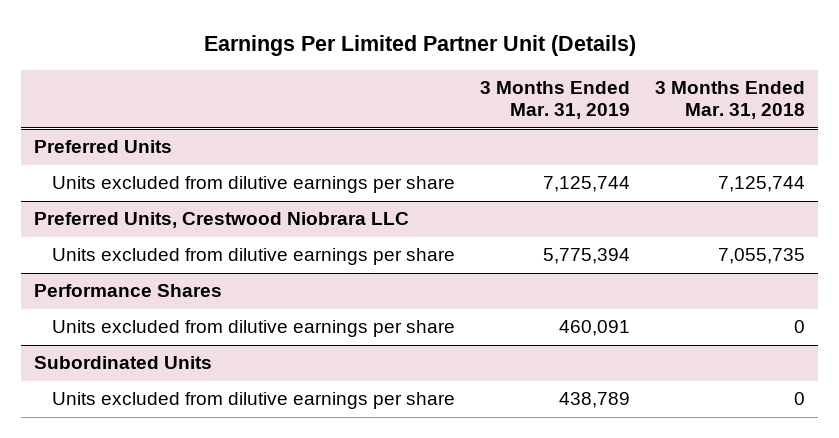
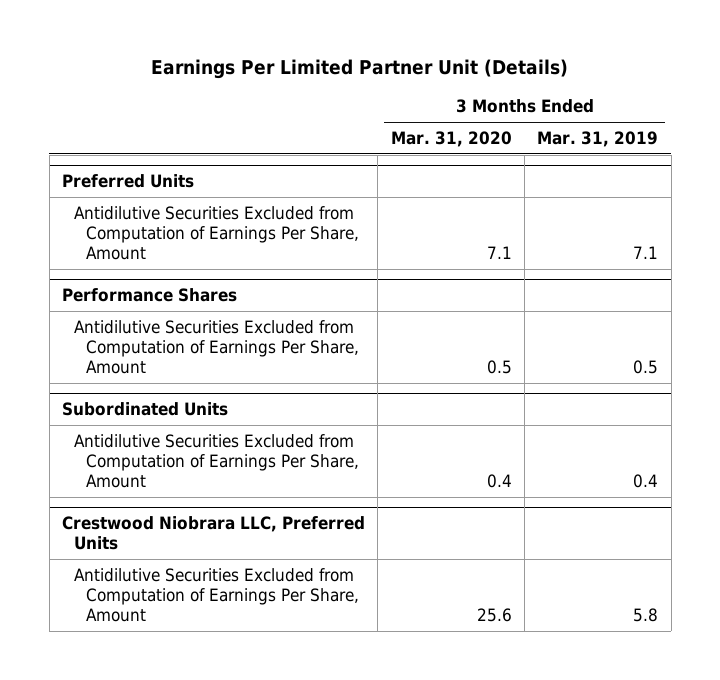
- | 3 Months Ended Mar. 31, 2019 | 3 Months Ended Mar. 31, 2018
+ | 3 Months Ended Mar. 31, 2020 | 3 Months Ended Mar. 31, 2019
@ Preferred Units
- Units excluded from dilutive earnings per share | 7,125,744 | 7,125,744
- Preferred Units, Crestwood Niobrara LLC
- Units excluded from dilutive earnings per share | 5,775,394 | 7,055,735
@ Preferred Units
+ Antidilutive Securities Excluded from Computation of Earnings Per Share, Amount | 7.1 | 7.1
@ Performance Shares
- Units excluded from dilutive earnings per share | 460,091 | 0
+ Antidilutive Securities Excluded from Computation of Earnings Per Share, Amount | 0.5 | 0.5
@ Subordinated Units
- Units excluded from dilutive earnings per share | 438,789 | 0
+ Antidilutive Securities Excluded from Computation of Earnings Per Share, Amount | 0.4 | 0.4
+ Crestwood Niobrara LLC, Preferred Units
+ Antidilutive Securities Excluded from Computation of Earnings Per Share, Amount | 25.6 | 5.8

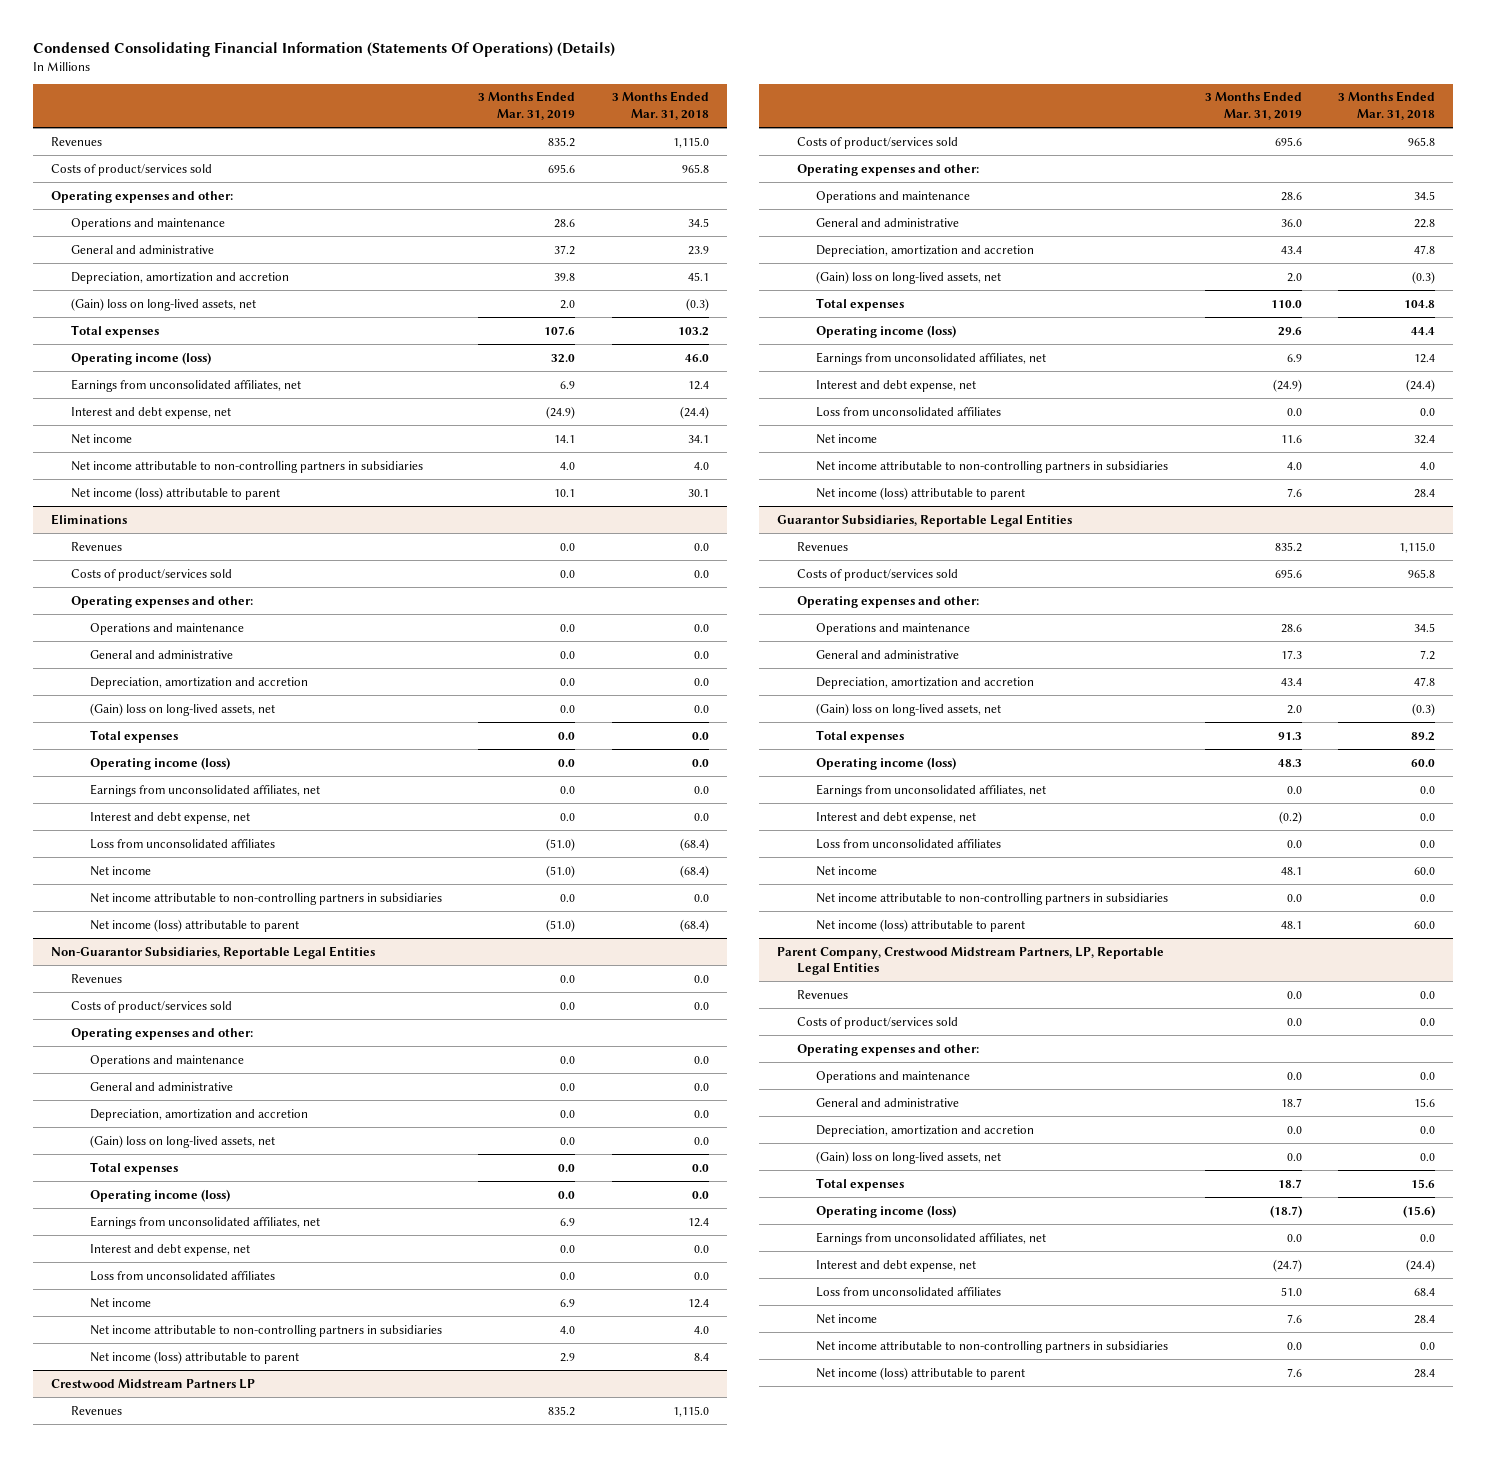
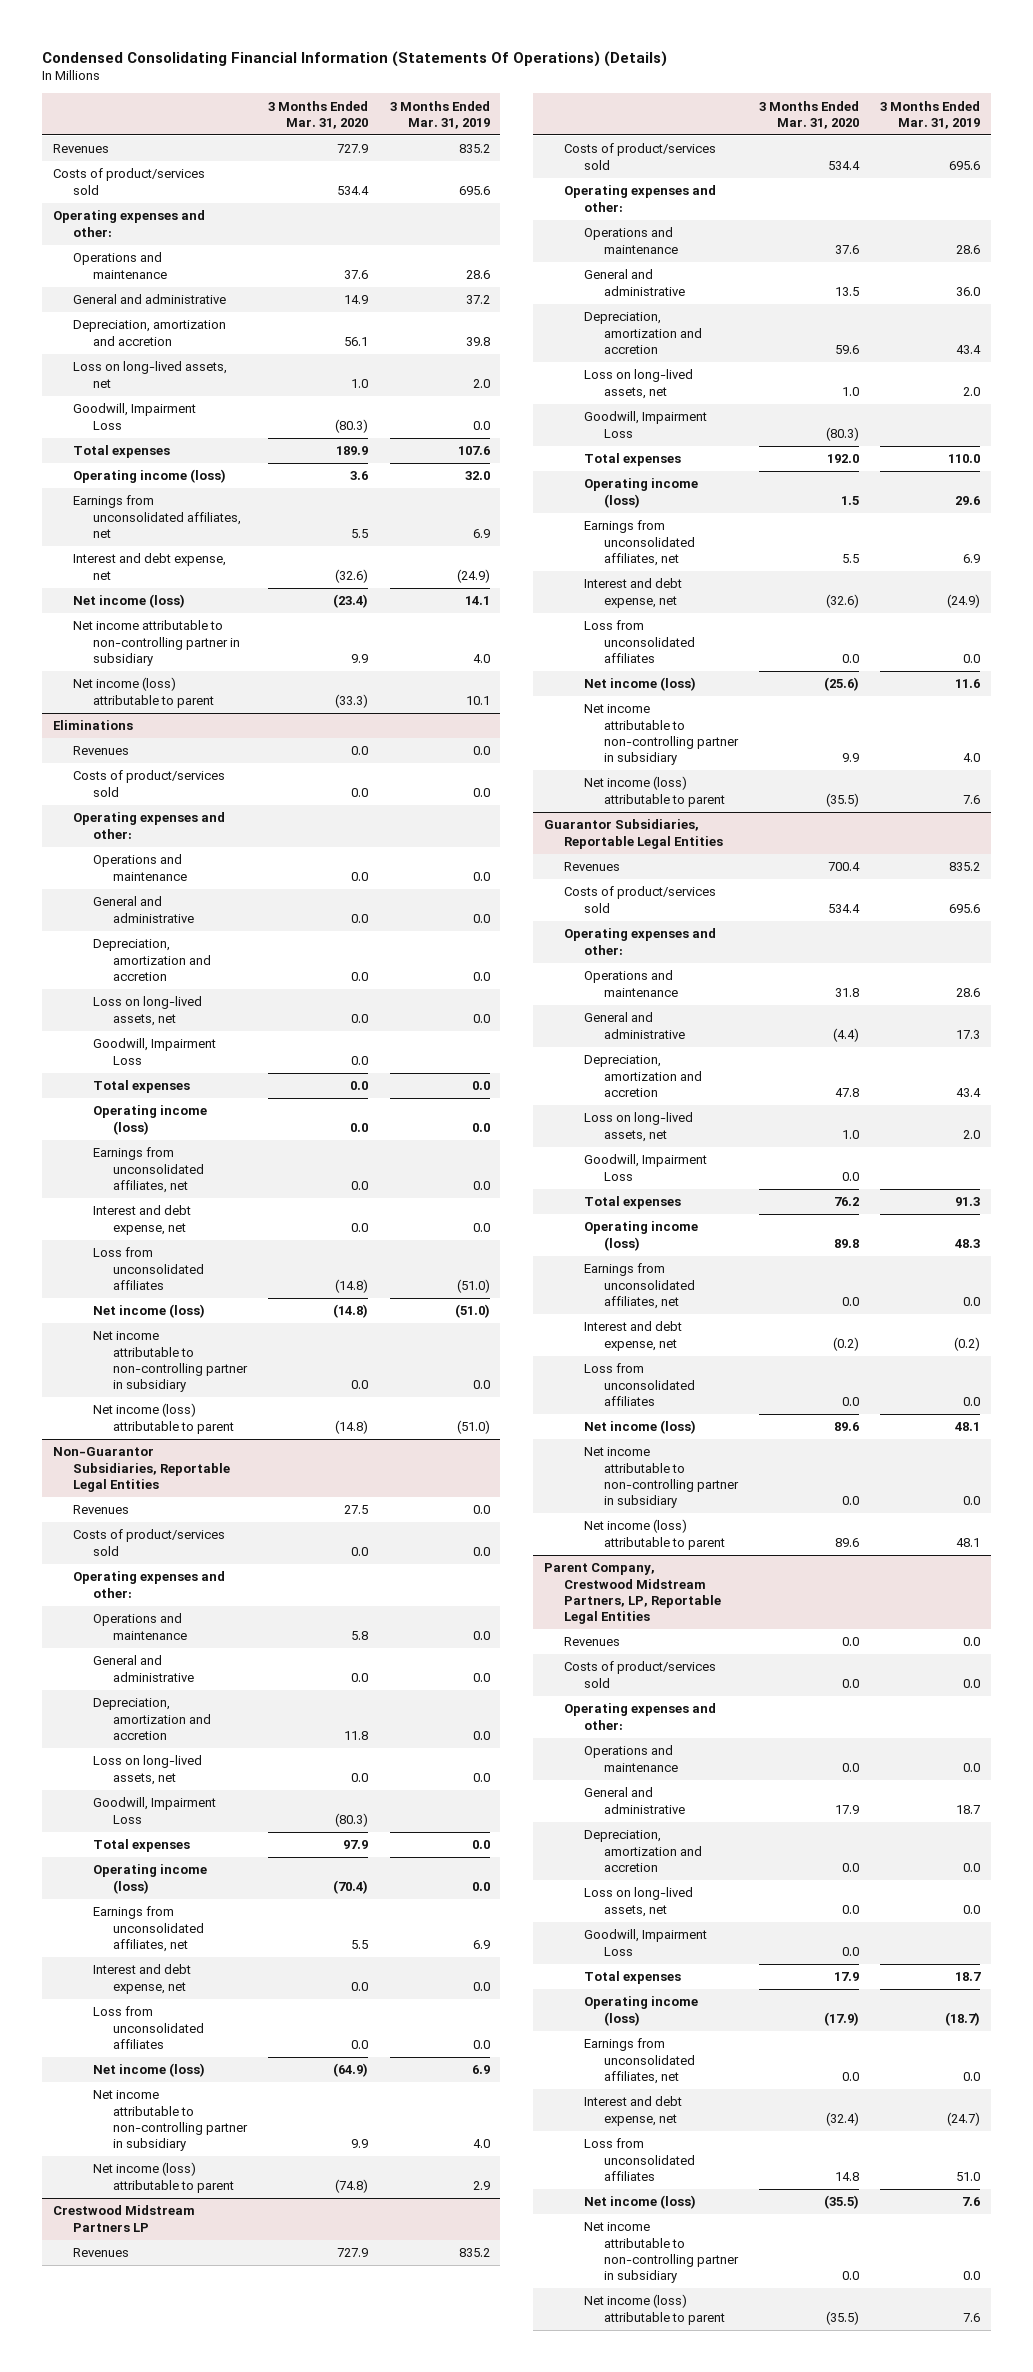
- | 3 Months Ended Mar. 31, 2019 | 3 Months Ended Mar. 31, 2018
+ | 3 Months Ended Mar. 31, 2020 | 3 Months Ended Mar. 31, 2019
- (Gain) loss on long-lived assets, net | 2.0 | (0.3)
+ Loss on long-lived assets, net | 1.0 | 2.0
+ Goodwill, Impairment Loss | (80.3) | 0.0
- Net income | 14.1 | 34.1
- Net income attributable to non-controlling partners in subsidiaries | 4.0 | 4.0
+ Net income (loss) | (23.4) | 14.1
+ Net income attributable to non-controlling partner in subsidiary | 9.9 | 4.0
@ Eliminations
- (Gain) loss on long-lived assets, net | 0.0 | 0.0
+ Loss on long-lived assets, net | 0.0 | 0.0
+ Goodwill, Impairment Loss | 0.0 |
- Net income | (51.0) | (68.4)
- Net income attributable to non-controlling partners in subsidiaries | 0.0 | 0.0
+ Net income (loss) | (14.8) | (51.0)
+ Net income attributable to non-controlling partner in subsidiary | 0.0 | 0.0
@ Non-Guarantor Subsidiaries, Reportable Legal Entities
- (Gain) loss on long-lived assets, net | 0.0 | 0.0
+ Loss on long-lived assets, net | 0.0 | 0.0
+ Goodwill, Impairment Loss | (80.3) |
- Net income | 6.9 | 12.4
- Net income attributable to non-controlling partners in subsidiaries | 4.0 | 4.0
+ Net income (loss) | (64.9) | 6.9
+ Net income attributable to non-controlling partner in subsidiary | 9.9 | 4.0
@ Crestwood Midstream Partners LP
- (Gain) loss on long-lived assets, net | 2.0 | (0.3)
+ Loss on long-lived assets, net | 1.0 | 2.0
+ Goodwill, Impairment Loss | (80.3) |
- Net income | 11.6 | 32.4
- Net income attributable to non-controlling partners in subsidiaries | 4.0 | 4.0
+ Net income (loss) | (25.6) | 11.6
+ Net income attributable to non-controlling partner in subsidiary | 9.9 | 4.0
@ Guarantor Subsidiaries, Reportable Legal Entities
- (Gain) loss on long-lived assets, net | 2.0 | (0.3)
+ Loss on long-lived assets, net | 1.0 | 2.0
+ Goodwill, Impairment Loss | 0.0 |
- Net income | 48.1 | 60.0
- Net income attributable to non-controlling partners in subsidiaries | 0.0 | 0.0
+ Net income (loss) | 89.6 | 48.1
+ Net income attributable to non-controlling partner in subsidiary | 0.0 | 0.0
@ Parent Company, Crestwood Midstream Partners, LP, Reportable Legal Entities
- (Gain) loss on long-lived assets, net | 0.0 | 0.0
+ Loss on long-lived assets, net | 0.0 | 0.0
+ Goodwill, Impairment Loss | 0.0 |
- Net income | 7.6 | 28.4
- Net income attributable to non-controlling partners in subsidiaries | 0.0 | 0.0
+ Net income (loss) | (35.5) | 7.6
+ Net income attributable to non-controlling partner in subsidiary | 0.0 | 0.0

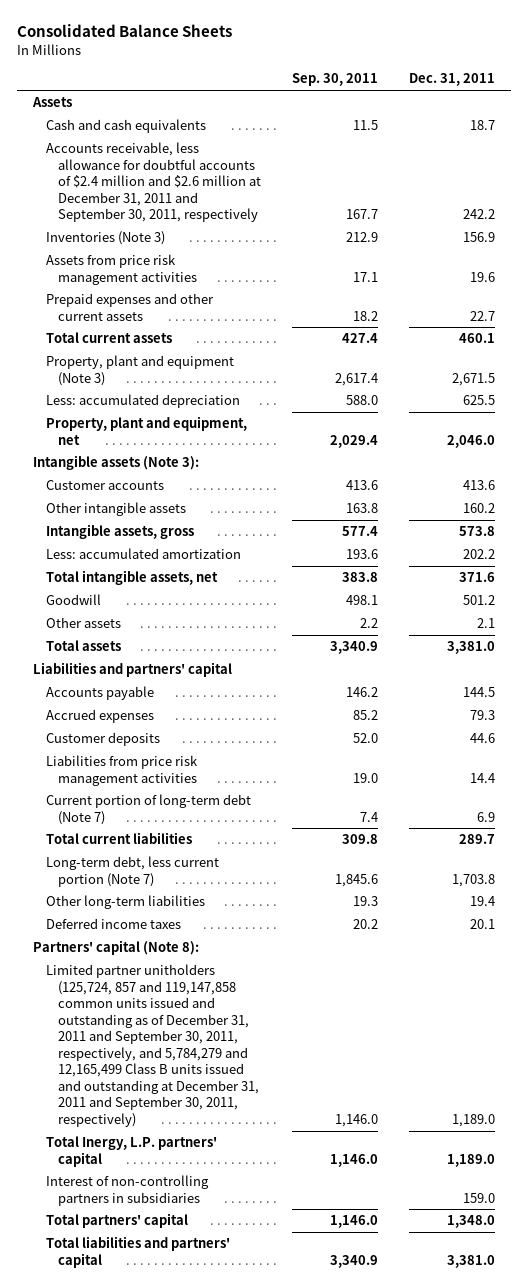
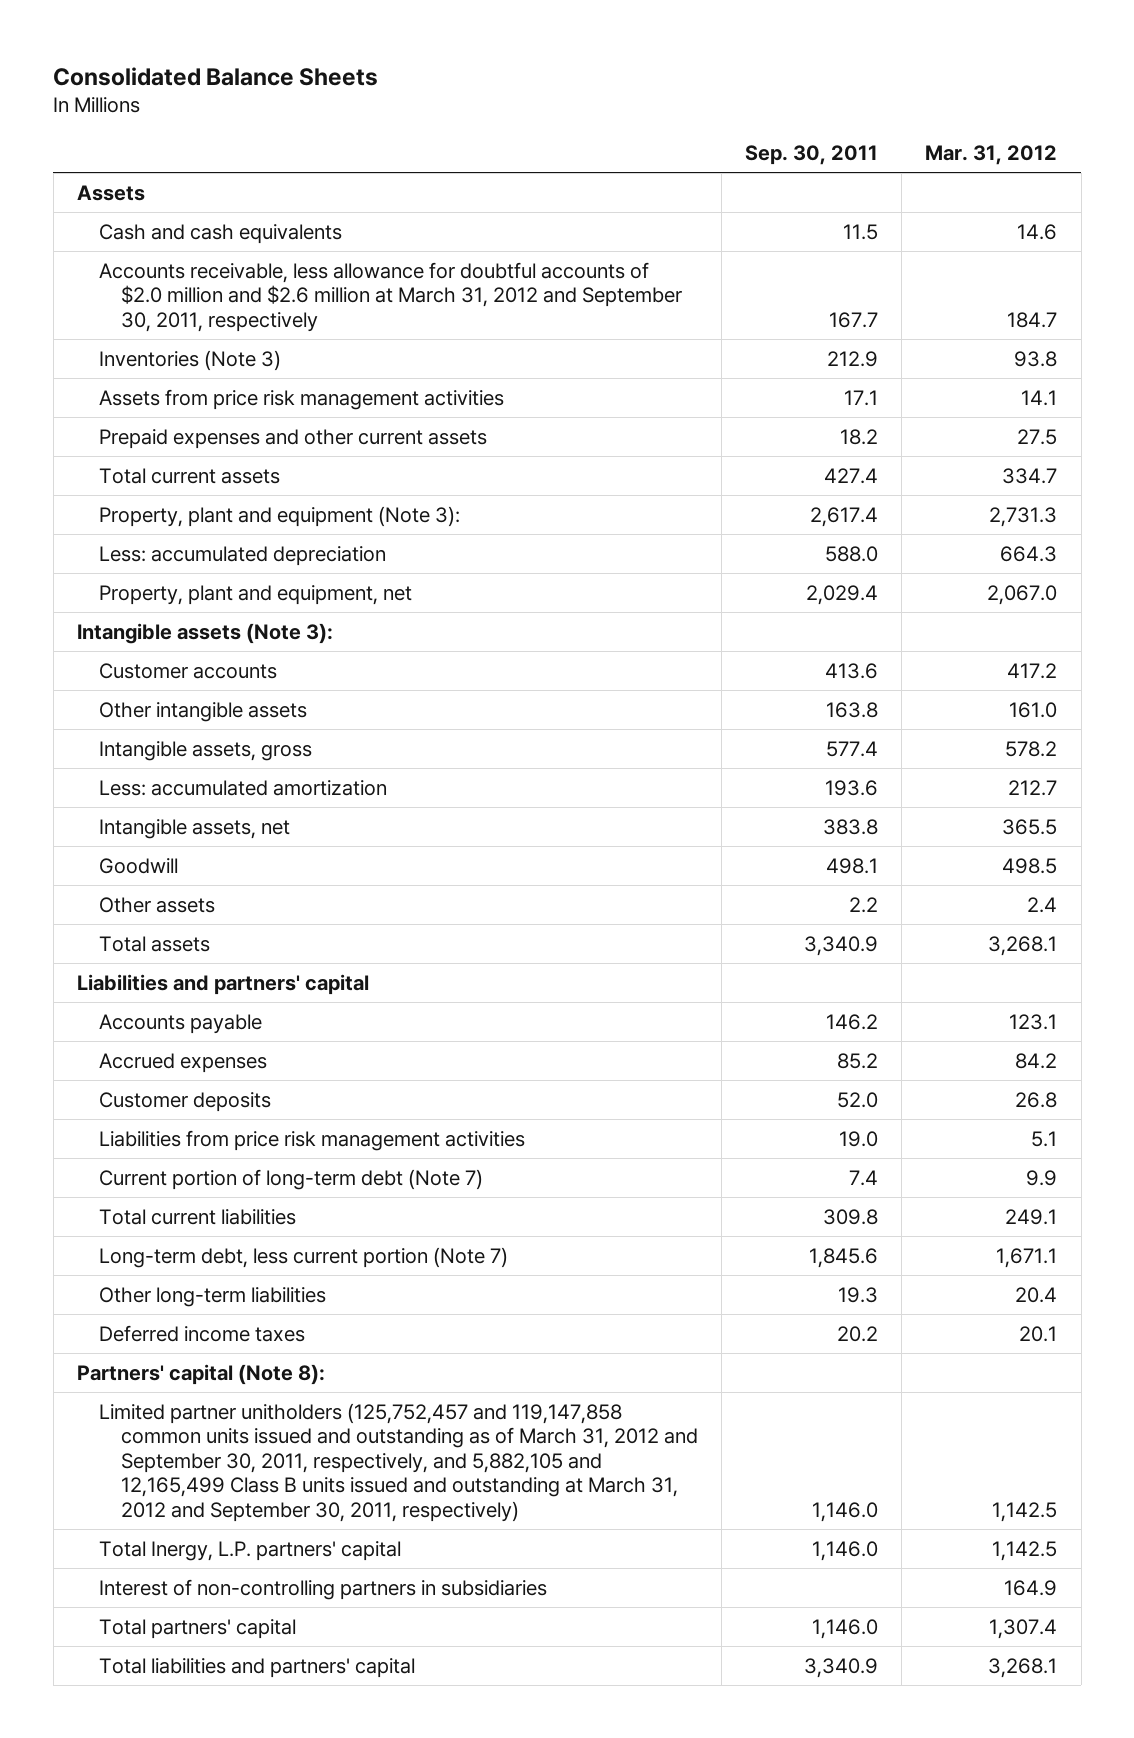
- | Sep. 30, 2011 | Dec. 31, 2011
+ | Sep. 30, 2011 | Mar. 31, 2012
- Accounts receivable, less allowance for doubtful accounts of $2.4 million and $2.6 million at December 31, 2011 and September 30, 2011, respectively | 167.7 | 242.2
+ Accounts receivable, less allowance for doubtful accounts of $2.0 million and $2.6 million at March 31, 2012 and September 30, 2011, respectively | 167.7 | 184.7
- Property, plant and equipment (Note 3) | 2,617.4 | 2,671.5
+ Property, plant and equipment (Note 3): | 2,617.4 | 2,731.3
- Total intangible assets, net | 383.8 | 371.6
+ Intangible assets, net | 383.8 | 365.5
- Limited partner unitholders (125,724, 857 and 119,147,858 common units issued and outstanding as of December 31, 2011 and September 30, 2011, respectively, and 5,784,279 and 12,165,499 Class B units issued and outstanding at December 31, 2011 and September 30, 2011, respectively) | 1,146.0 | 1,189.0
+ Limited partner unitholders (125,752,457 and 119,147,858 common units issued and outstanding as of March 31, 2012 and September 30, 2011, respectively, and 5,882,105 and 12,165,499 Class B units issued and outstanding at March 31, 2012 and September 30, 2011, respectively) | 1,146.0 | 1,142.5

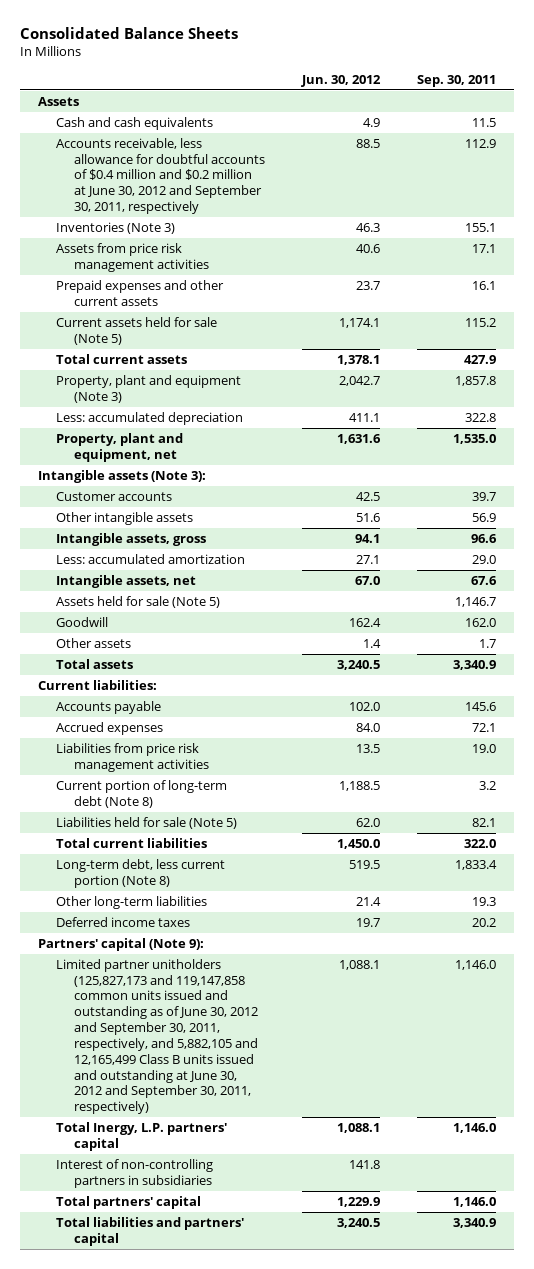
- | Sep. 30, 2011 | Mar. 31, 2012
+ | Jun. 30, 2012 | Sep. 30, 2011
- Accounts receivable, less allowance for doubtful accounts of $2.0 million and $2.6 million at March 31, 2012 and September 30, 2011, respectively | 167.7 | 184.7
- Inventories (Note 3) | 212.9 | 93.8
+ Accounts receivable, less allowance for doubtful accounts of $0.4 million and $0.2 million at June 30, 2012 and September 30, 2011, respectively | 88.5 | 112.9
+ Inventories (Note 3) | 46.3 | 155.1
- Prepaid expenses and other current assets | 18.2 | 27.5
- Total current assets | 427.4 | 334.7
- Property, plant and equipment (Note 3): | 2,617.4 | 2,731.3
- Less: accumulated depreciation | 588.0 | 664.3
- Property, plant and equipment, net | 2,029.4 | 2,067.0
+ Prepaid expenses and other current assets | 23.7 | 16.1
+ Current assets held for sale (Note 5) | 1,174.1 | 115.2
+ Total current assets | 1,378.1 | 427.9
+ Property, plant and equipment (Note 3) | 2,042.7 | 1,857.8
+ Less: accumulated depreciation | 411.1 | 322.8
+ Property, plant and equipment, net | 1,631.6 | 1,535.0
- Customer accounts | 413.6 | 417.2
- Other intangible assets | 163.8 | 161.0
- Intangible assets, gross | 577.4 | 578.2
- Less: accumulated amortization | 193.6 | 212.7
- Intangible assets, net | 383.8 | 365.5
- Goodwill | 498.1 | 498.5
- Other assets | 2.2 | 2.4
+ Customer accounts | 42.5 | 39.7
+ Other intangible assets | 51.6 | 56.9
+ Intangible assets, gross | 94.1 | 96.6
+ Less: accumulated amortization | 27.1 | 29.0
+ Intangible assets, net | 67.0 | 67.6
+ Assets held for sale (Note 5) | | 1,146.7
+ Goodwill | 162.4 | 162.0
+ Other assets | 1.4 | 1.7
- Liabilities and partners' capital
- Accounts payable | 146.2 | 123.1
- Accrued expenses | 85.2 | 84.2
- Customer deposits | 52.0 | 26.8
+ Current liabilities:
+ Accounts payable | 102.0 | 145.6
+ Accrued expenses | 84.0 | 72.1
- Current portion of long-term debt (Note 7) | 7.4 | 9.9
- Total current liabilities | 309.8 | 249.1
- Long-term debt, less current portion (Note 7) | 1,845.6 | 1,671.1
+ Current portion of long-term debt (Note 8) | 1,188.5 | 3.2
+ Liabilities held for sale (Note 5) | 62.0 | 82.1
+ Total current liabilities | 1,450.0 | 322.0
+ Long-term debt, less current portion (Note 8) | 519.5 | 1,833.4
- Partners' capital (Note 8):
- Limited partner unitholders (125,752,457 and 119,147,858 common units issued and outstanding as of March 31, 2012 and September 30, 2011, respectively, and 5,882,105 and 12,165,499 Class B units issued and outstanding at March 31, 2012 and September 30, 2011, respectively) | 1,146.0 | 1,142.5
+ Partners' capital (Note 9):
+ Limited partner unitholders (125,827,173 and 119,147,858 common units issued and outstanding as of June 30, 2012 and September 30, 2011, respectively, and 5,882,105 and 12,165,499 Class B units issued and outstanding at June 30, 2012 and September 30, 2011, respectively) | 1,088.1 | 1,146.0

